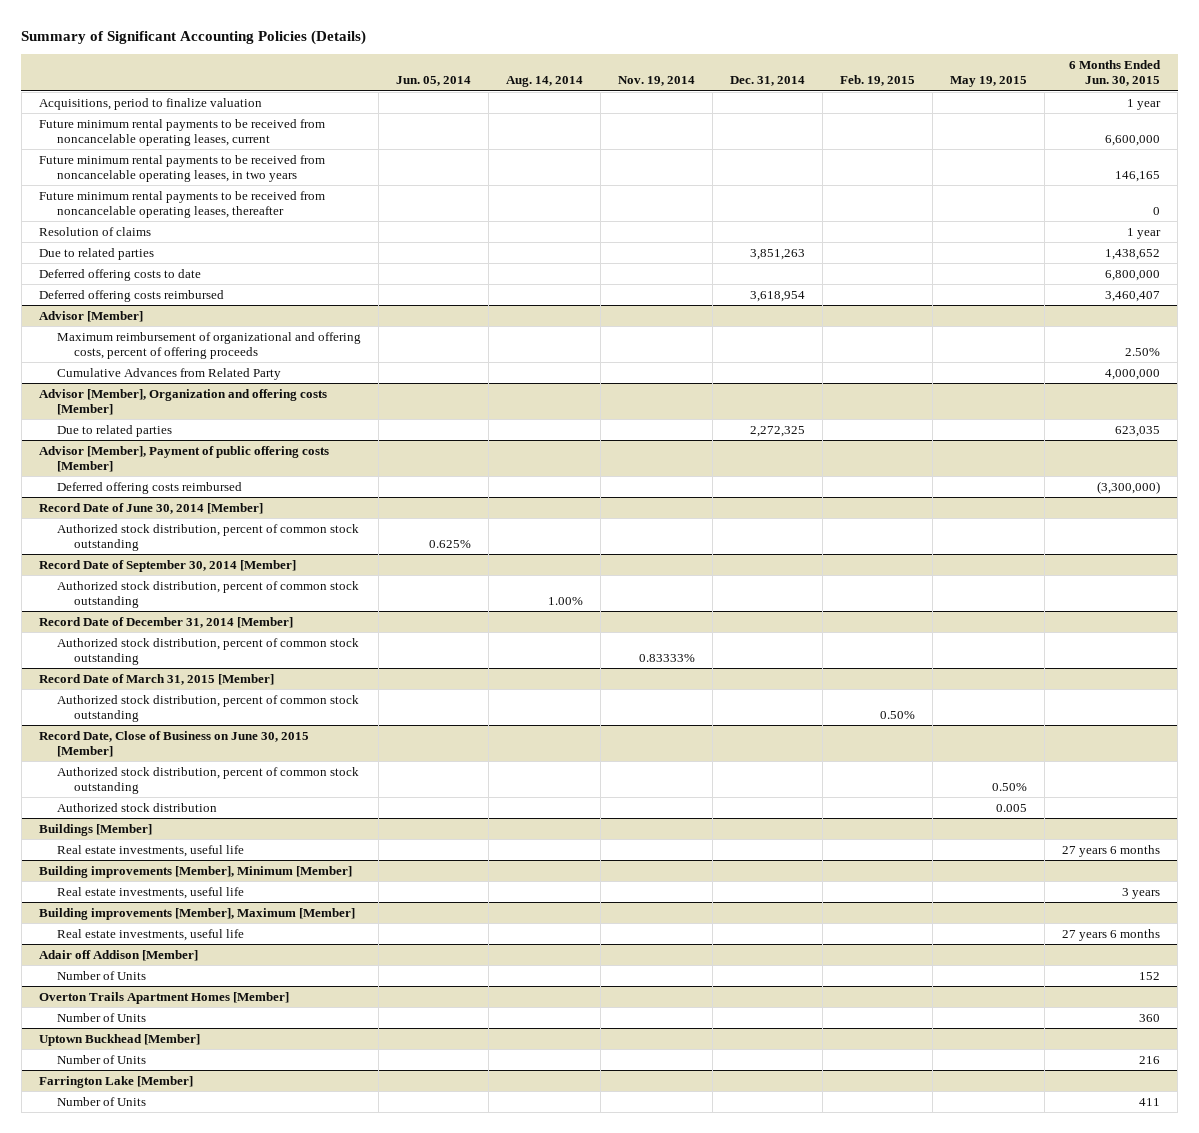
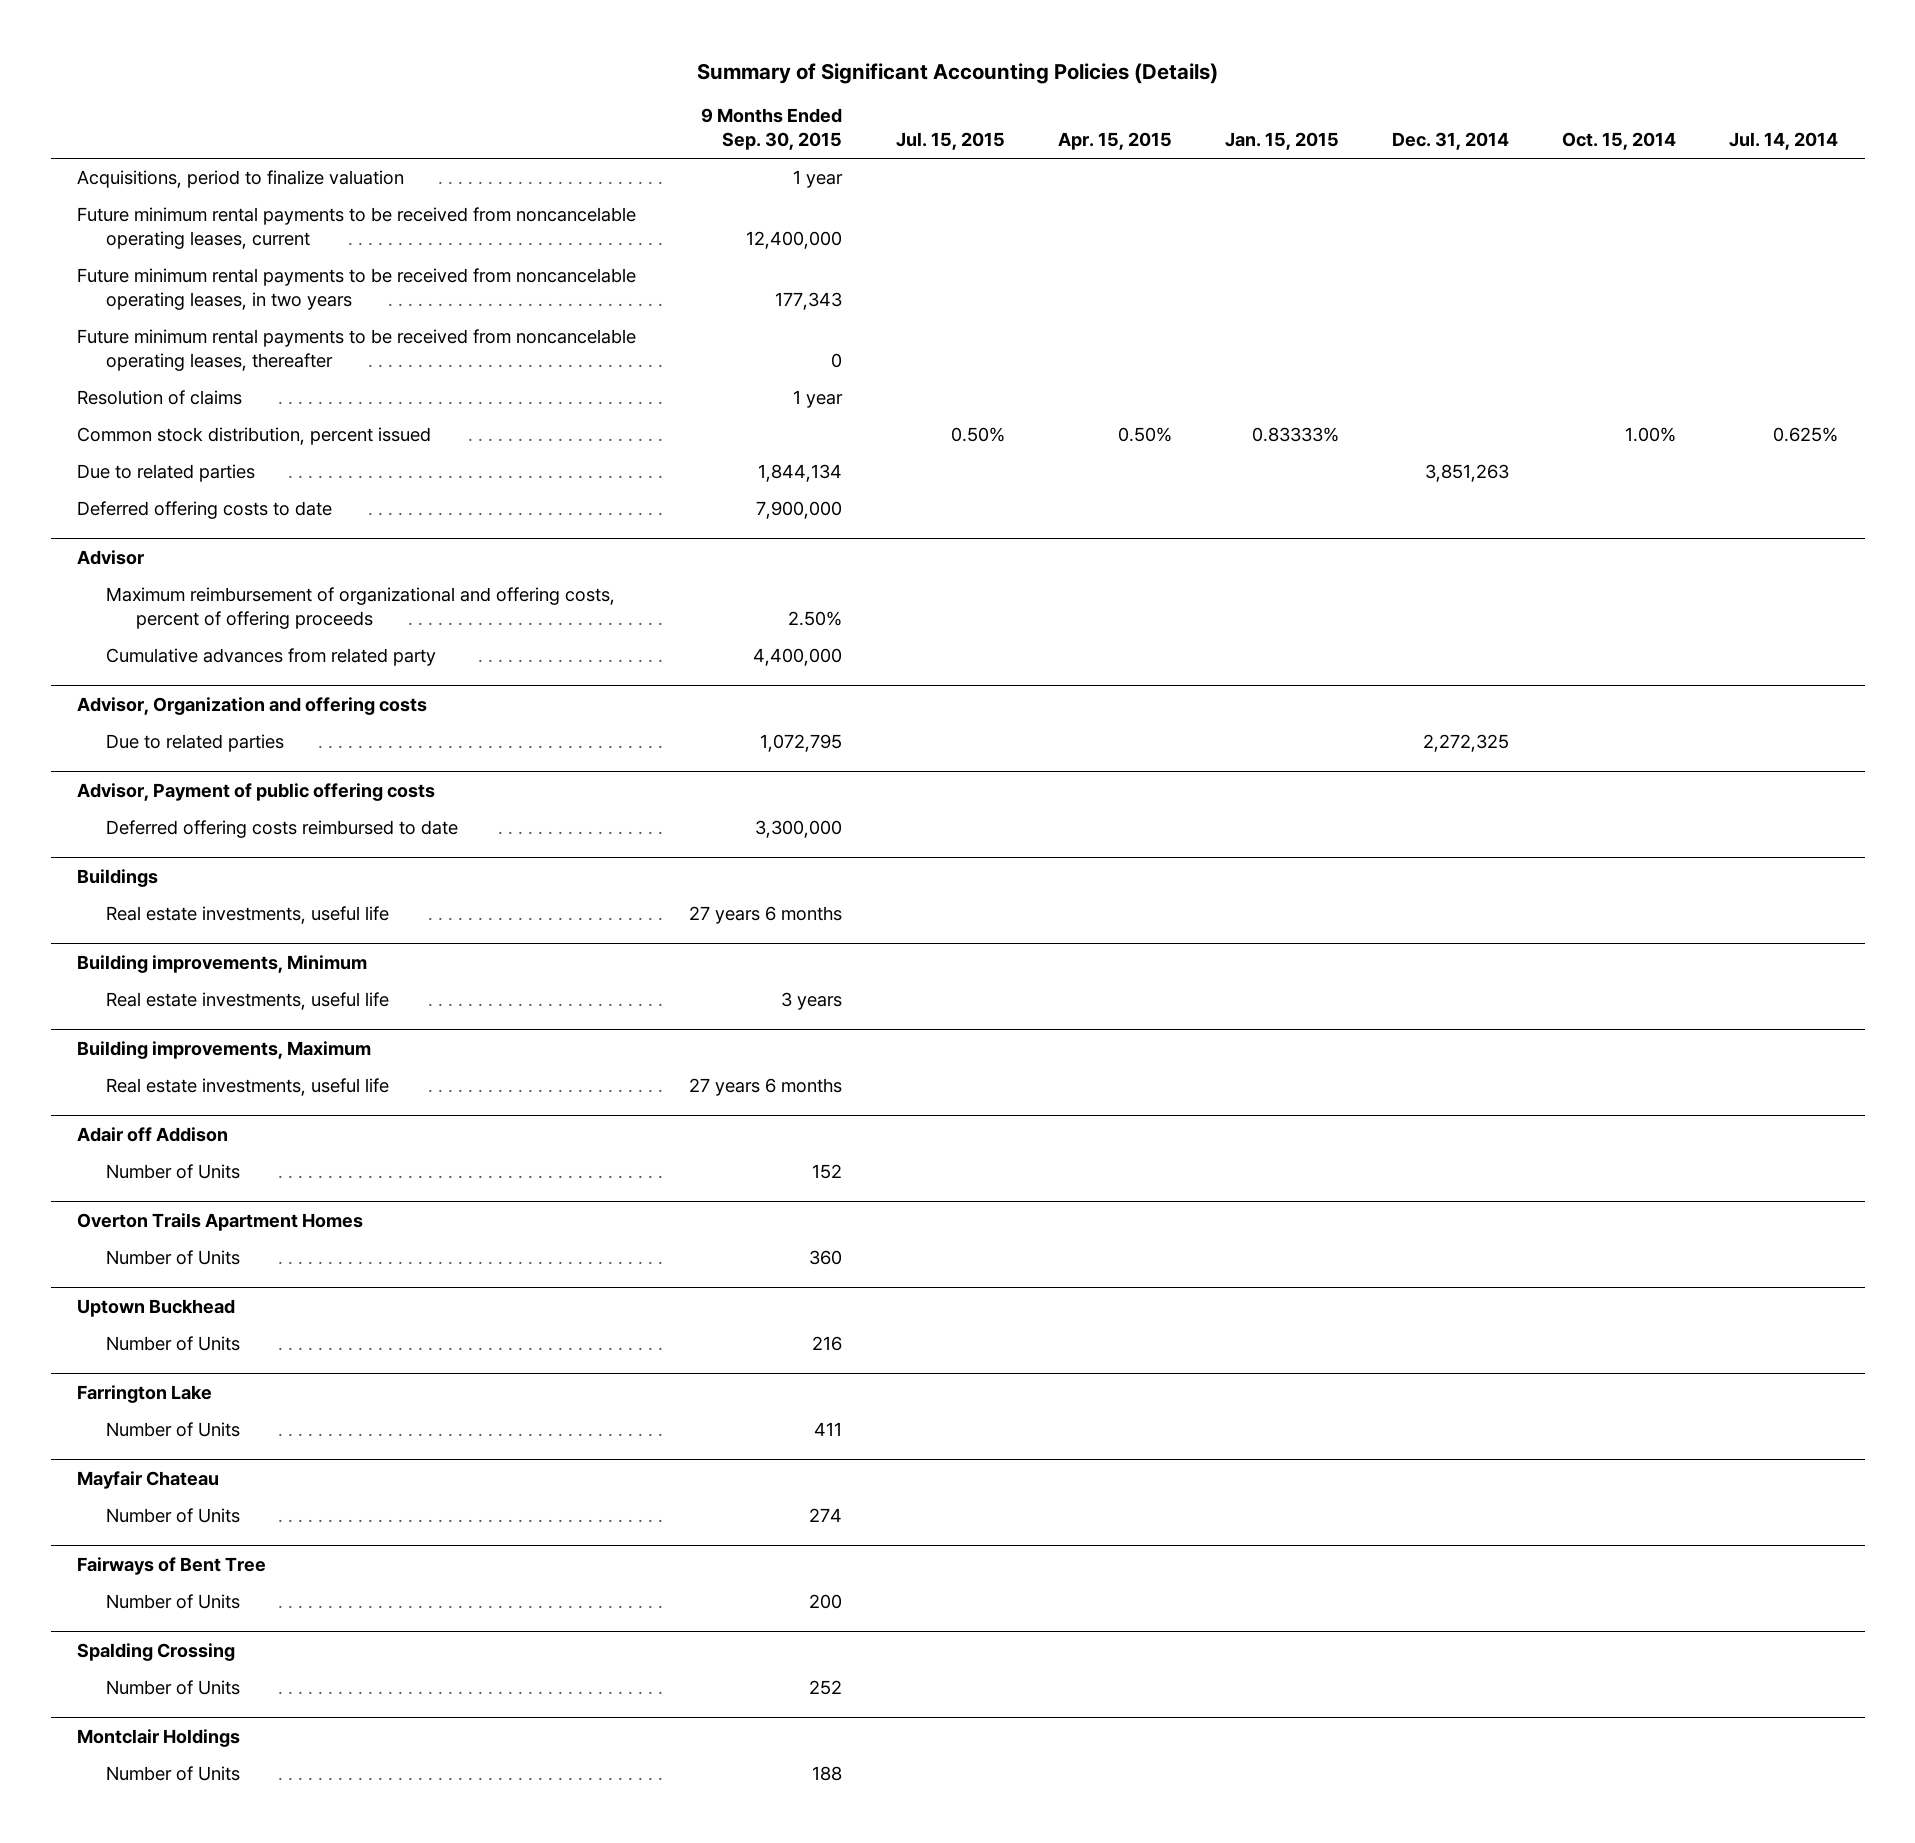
- | Jun. 05, 2014 | Aug. 14, 2014 | Nov. 19, 2014 | Dec. 31, 2014 | Feb. 19, 2015 | May 19, 2015 | 6 Months Ended Jun. 30, 2015
+ | 9 Months Ended Sep. 30, 2015 | Jul. 15, 2015 | Apr. 15, 2015 | Jan. 15, 2015 | Dec. 31, 2014 | Oct. 15, 2014 | Jul. 14, 2014
+ Common stock distribution, percent issued | | 0.50% | 0.50% | 0.83333% | | 1.00% | 0.625%
- Deferred offering costs reimbursed | | | | 3,618,954 | | | 3,460,407
- Advisor [Member]
+ Advisor
- Cumulative Advances from Related Party | | | | | | | 4,000,000
- Advisor [Member], Organization and offering costs [Member]
+ Cumulative advances from related party | 4,400,000 | | | | | |
+ Advisor, Organization and offering costs
- Advisor [Member], Payment of public offering costs [Member]
- Deferred offering costs reimbursed | | | | | | | (3,300,000)
- Record Date of June 30, 2014 [Member]
- Authorized stock distribution, percent of common stock outstanding | 0.625% | | | | | |
- Record Date of September 30, 2014 [Member]
- Authorized stock distribution, percent of common stock outstanding | | 1.00% | | | | |
- Record Date of December 31, 2014 [Member]
- Authorized stock distribution, percent of common stock outstanding | | | 0.83333% | | | |
- Record Date of March 31, 2015 [Member]
- Authorized stock distribution, percent of common stock outstanding | | | | | 0.50% | |
- Record Date, Close of Business on June 30, 2015 [Member]
- Authorized stock distribution, percent of common stock outstanding | | | | | | 0.50% |
- Authorized stock distribution | | | | | | 0.005 |
- Buildings [Member]
+ Advisor, Payment of public offering costs
+ Deferred offering costs reimbursed to date | 3,300,000 | | | | | |
+ Buildings
- Building improvements [Member], Minimum [Member]
+ Building improvements, Minimum
- Building improvements [Member], Maximum [Member]
+ Building improvements, Maximum
- Adair off Addison [Member]
+ Adair off Addison
- Overton Trails Apartment Homes [Member]
+ Overton Trails Apartment Homes
- Uptown Buckhead [Member]
+ Uptown Buckhead
- Farrington Lake [Member]
+ Farrington Lake
+ Mayfair Chateau
+ Number of Units | 274 | | | | | |
+ Fairways of Bent Tree
+ Number of Units | 200 | | | | | |
+ Spalding Crossing
+ Number of Units | 252 | | | | | |
+ Montclair Holdings
+ Number of Units | 188 | | | | | |

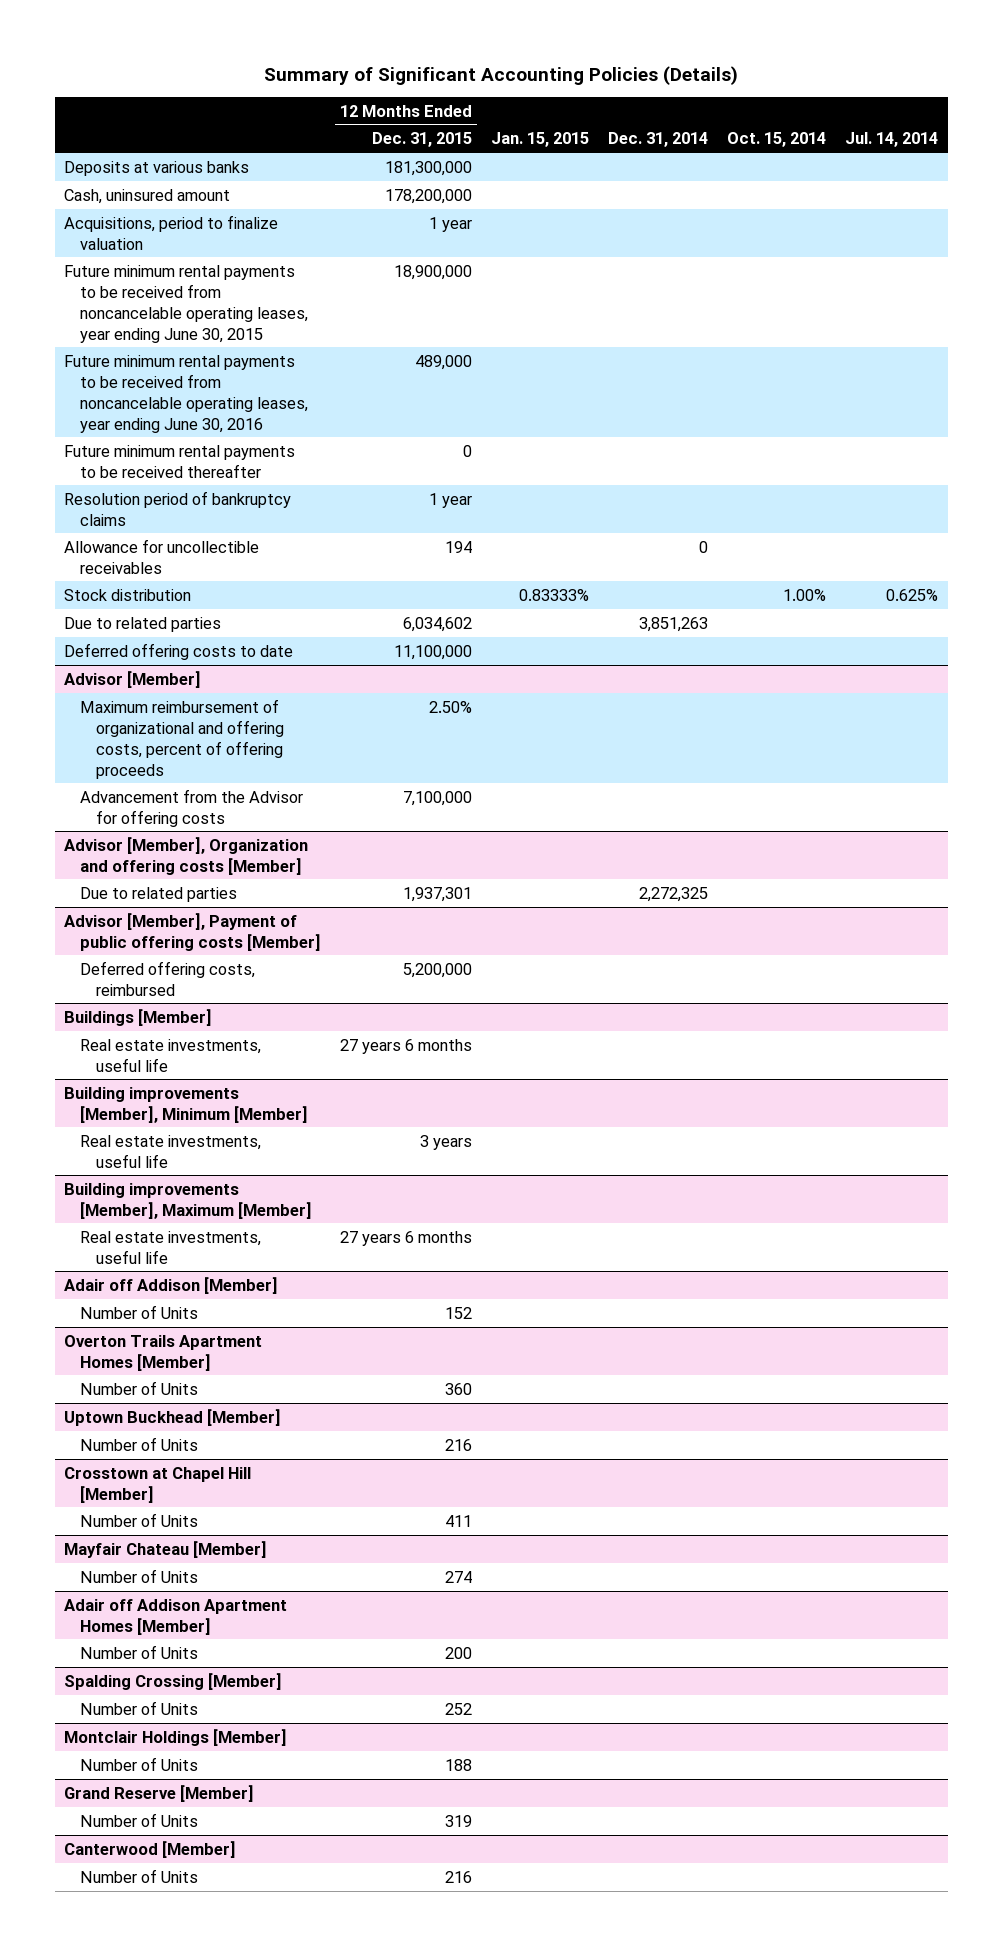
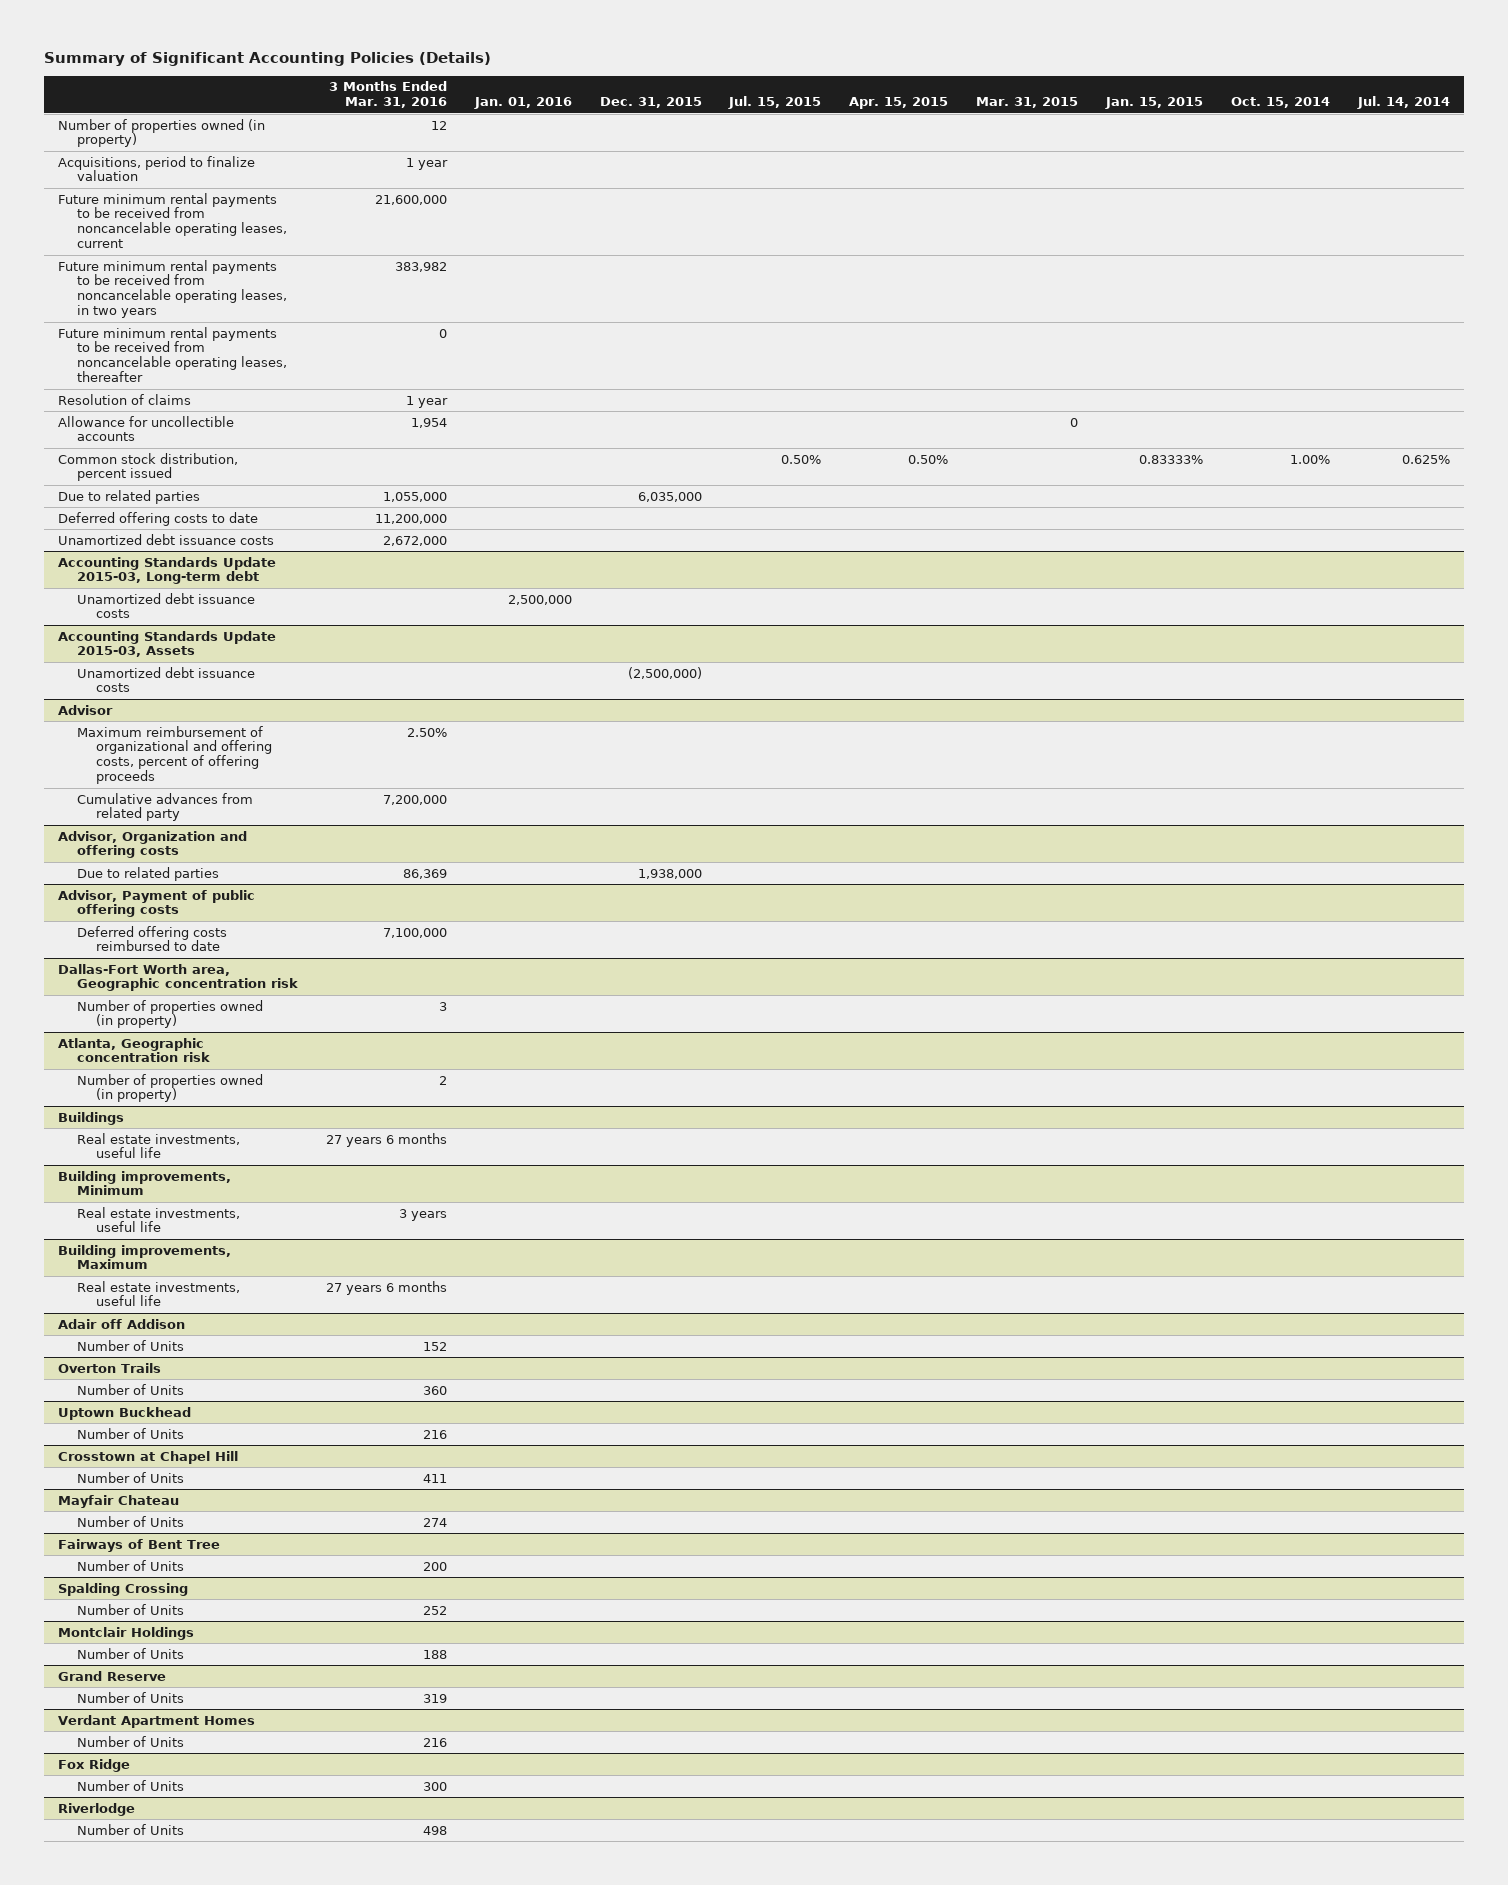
- | 12 Months Ended Dec. 31, 2015 | Jan. 15, 2015 | Dec. 31, 2014 | Oct. 15, 2014 | Jul. 14, 2014
+ | 3 Months Ended Mar. 31, 2016 | Jan. 01, 2016 | Dec. 31, 2015 | Jul. 15, 2015 | Apr. 15, 2015 | Mar. 31, 2015 | Jan. 15, 2015 | Oct. 15, 2014 | Jul. 14, 2014
- Deposits at various banks | 181,300,000 | | | |
- Cash, uninsured amount | 178,200,000 | | | |
+ Number of properties owned (in property) | 12 | | | | | | | |
- Future minimum rental payments to be received from noncancelable operating leases, year ending June 30, 2015 | 18,900,000 | | | |
- Future minimum rental payments to be received from noncancelable operating leases, year ending June 30, 2016 | 489,000 | | | |
- Future minimum rental payments to be received thereafter | 0 | | | |
- Resolution period of bankruptcy claims | 1 year | | | |
- Allowance for uncollectible receivables | 194 | | 0 | |
- Stock distribution | | 0.83333% | | 1.00% | 0.625%
+ Future minimum rental payments to be received from noncancelable operating leases, current | 21,600,000 | | | | | | | |
+ Future minimum rental payments to be received from noncancelable operating leases, in two years | 383,982 | | | | | | | |
+ Future minimum rental payments to be received from noncancelable operating leases, thereafter | 0 | | | | | | | |
+ Resolution of claims | 1 year | | | | | | | |
+ Allowance for uncollectible accounts | 1,954 | | | | | 0 | | |
+ Common stock distribution, percent issued | | | | 0.50% | 0.50% | | 0.83333% | 1.00% | 0.625%
- Advisor [Member]
+ Unamortized debt issuance costs | 2,672,000 | | | | | | | |
+ Accounting Standards Update 2015-03, Long-term debt
+ Unamortized debt issuance costs | | 2,500,000 | | | | | | |
+ Accounting Standards Update 2015-03, Assets
+ Unamortized debt issuance costs | | | (2,500,000) | | | | | |
+ Advisor
- Advancement from the Advisor for offering costs | 7,100,000 | | | |
- Advisor [Member], Organization and offering costs [Member]
+ Cumulative advances from related party | 7,200,000 | | | | | | | |
+ Advisor, Organization and offering costs
- Advisor [Member], Payment of public offering costs [Member]
- Deferred offering costs, reimbursed | 5,200,000 | | | |
- Buildings [Member]
+ Advisor, Payment of public offering costs
+ Deferred offering costs reimbursed to date | 7,100,000 | | | | | | | |
+ Dallas-Fort Worth area, Geographic concentration risk
+ Number of properties owned (in property) | 3 | | | | | | | |
+ Atlanta, Geographic concentration risk
+ Number of properties owned (in property) | 2 | | | | | | | |
+ Buildings
- Building improvements [Member], Minimum [Member]
+ Building improvements, Minimum
- Building improvements [Member], Maximum [Member]
+ Building improvements, Maximum
- Adair off Addison [Member]
+ Adair off Addison
- Overton Trails Apartment Homes [Member]
+ Overton Trails
- Uptown Buckhead [Member]
+ Uptown Buckhead
- Crosstown at Chapel Hill [Member]
+ Crosstown at Chapel Hill
- Mayfair Chateau [Member]
+ Mayfair Chateau
- Adair off Addison Apartment Homes [Member]
+ Fairways of Bent Tree
- Spalding Crossing [Member]
+ Spalding Crossing
- Montclair Holdings [Member]
+ Montclair Holdings
- Grand Reserve [Member]
+ Grand Reserve
- Canterwood [Member]
+ Verdant Apartment Homes
+ Fox Ridge
+ Number of Units | 300 | | | | | | | |
+ Riverlodge
+ Number of Units | 498 | | | | | | | |

